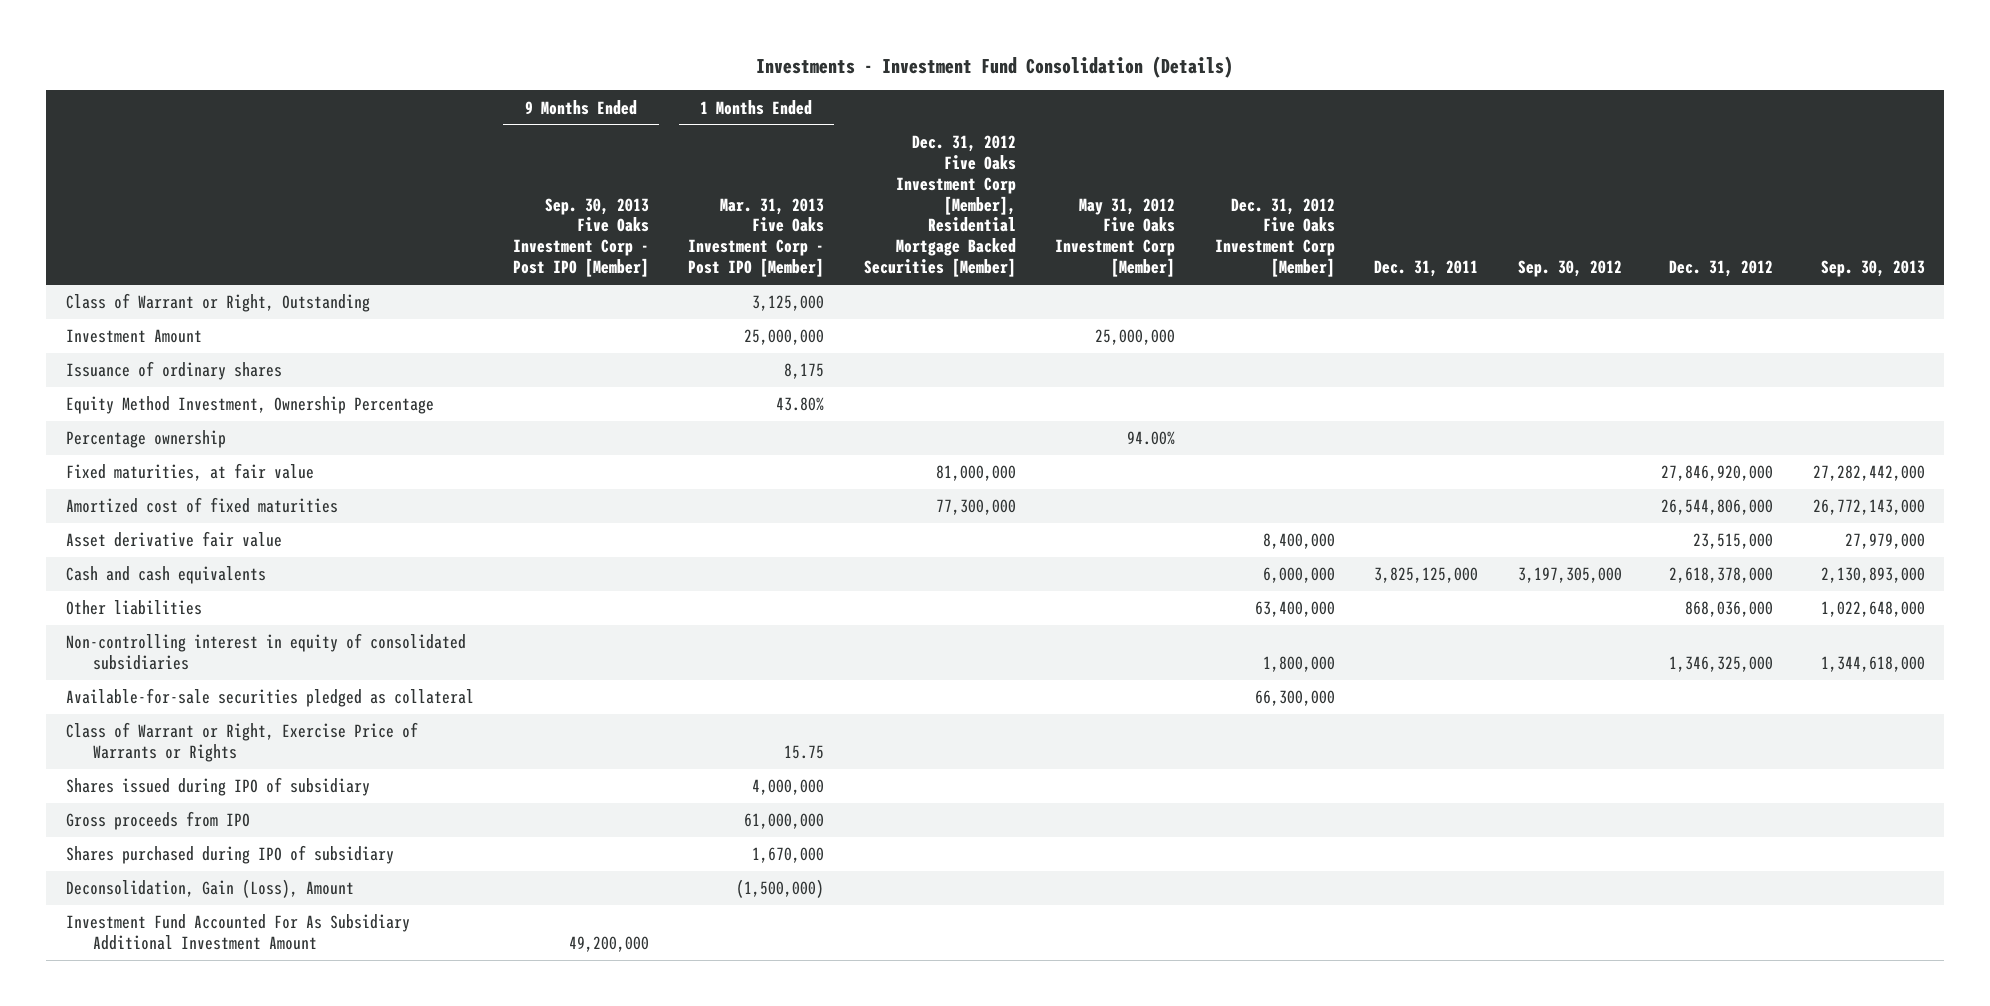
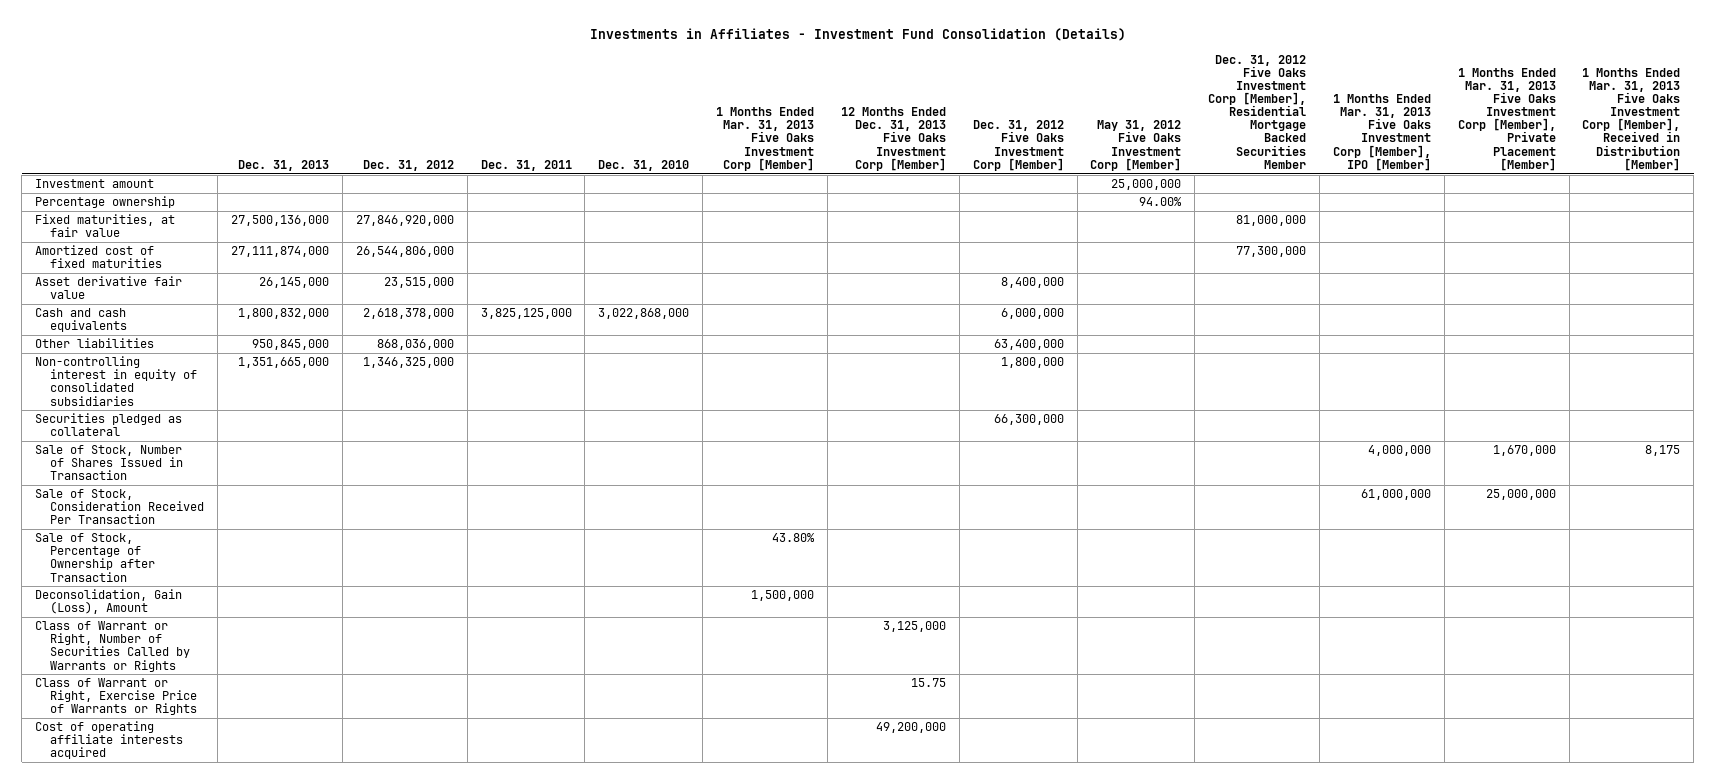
- Investments - Investment Fund Consolidation (Details)
+ Investments in Affiliates - Investment Fund Consolidation (Details)
- | 9 Months Ended Sep. 30, 2013 Five Oaks Investment Corp - Post IPO [Member] | 1 Months Ended Mar. 31, 2013 Five Oaks Investment Corp - Post IPO [Member] | Dec. 31, 2012 Five Oaks Investment Corp [Member], Residential Mortgage Backed Securities [Member] | May 31, 2012 Five Oaks Investment Corp [Member] | Dec. 31, 2012 Five Oaks Investment Corp [Member] | Dec. 31, 2011 | Sep. 30, 2012 | Dec. 31, 2012 | Sep. 30, 2013
+ | Dec. 31, 2013 | Dec. 31, 2012 | Dec. 31, 2011 | Dec. 31, 2010 | 1 Months Ended Mar. 31, 2013 Five Oaks Investment Corp [Member] | 12 Months Ended Dec. 31, 2013 Five Oaks Investment Corp [Member] | Dec. 31, 2012 Five Oaks Investment Corp [Member] | May 31, 2012 Five Oaks Investment Corp [Member] | Dec. 31, 2012 Five Oaks Investment Corp [Member], Residential Mortgage Backed Securities Member | 1 Months Ended Mar. 31, 2013 Five Oaks Investment Corp [Member], IPO [Member] | 1 Months Ended Mar. 31, 2013 Five Oaks Investment Corp [Member], Private Placement [Member] | 1 Months Ended Mar. 31, 2013 Five Oaks Investment Corp [Member], Received in Distribution [Member]
- Class of Warrant or Right, Outstanding | | 3,125,000 | | | | | | |
- Investment Amount | | 25,000,000 | | 25,000,000 | | | | |
- Issuance of ordinary shares | | 8,175 | | | | | | |
- Equity Method Investment, Ownership Percentage | | 43.80% | | | | | | |
+ Investment amount | | | | | | | | 25,000,000 | | | |
- Available-for-sale securities pledged as collateral | | | | | 66,300,000 | | | |
- Shares issued during IPO of subsidiary | | 4,000,000 | | | | | | |
- Gross proceeds from IPO | | 61,000,000 | | | | | | |
- Shares purchased during IPO of subsidiary | | 1,670,000 | | | | | | |
+ Securities pledged as collateral | | | | | | | 66,300,000 | | | | |
+ Sale of Stock, Number of Shares Issued in Transaction | | | | | | | | | | 4,000,000 | 1,670,000 | 8,175
+ Sale of Stock, Consideration Received Per Transaction | | | | | | | | | | 61,000,000 | 25,000,000 |
+ Sale of Stock, Percentage of Ownership after Transaction | | | | | 43.80% | | | | | | |
- Investment Fund Accounted For As Subsidiary Additional Investment Amount | 49,200,000 | | | | | | | |
+ Class of Warrant or Right, Number of Securities Called by Warrants or Rights | | | | | | 3,125,000 | | | | | |
moved down: Class of Warrant or Right, Exercise Price of Warrants or Rights | | | | | | 15.75 | | | | | |
+ Cost of operating affiliate interests acquired | | | | | | 49,200,000 | | | | | |

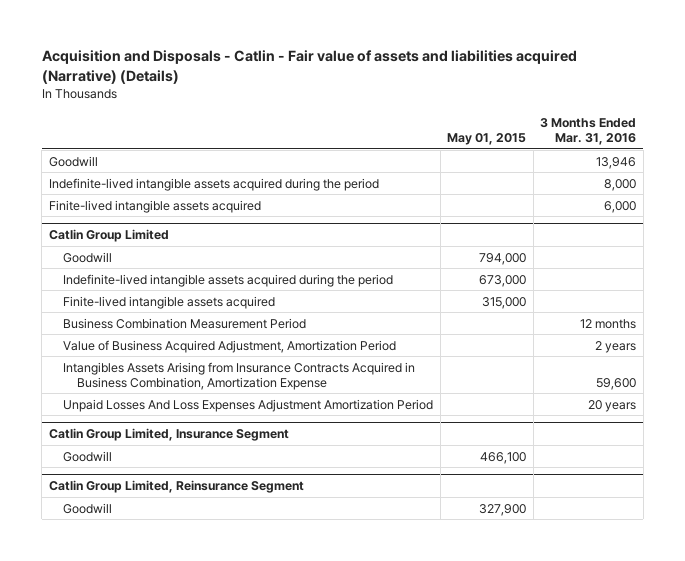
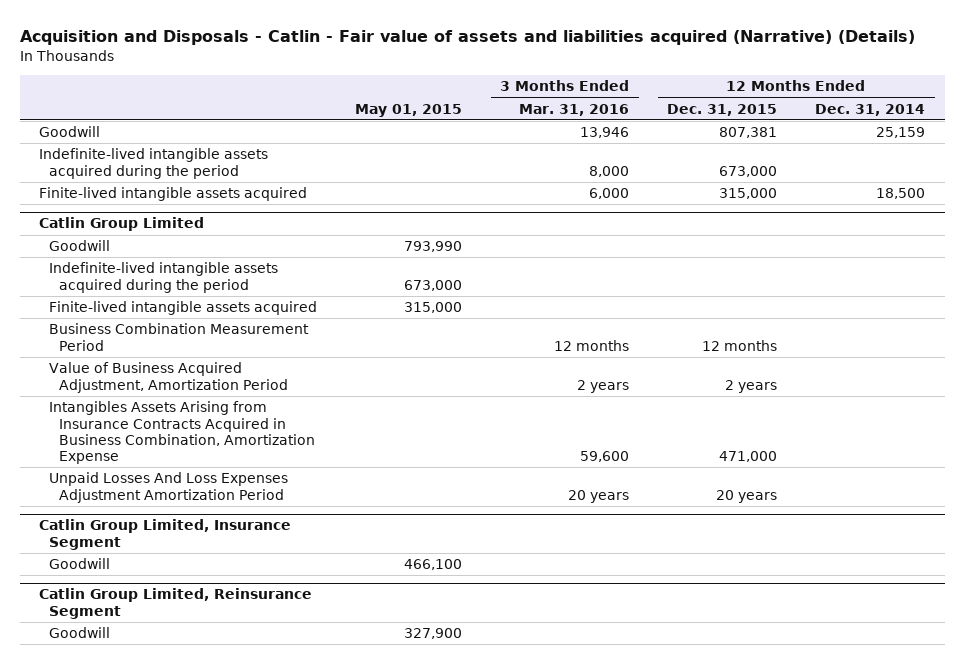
- | May 01, 2015 | 3 Months Ended Mar. 31, 2016
+ | May 01, 2015 | 3 Months Ended Mar. 31, 2016 | 12 Months Ended Dec. 31, 2015 | 12 Months Ended Dec. 31, 2014
@ Catlin Group Limited
- Goodwill | 794,000 |
+ Goodwill | 793,990 | | |

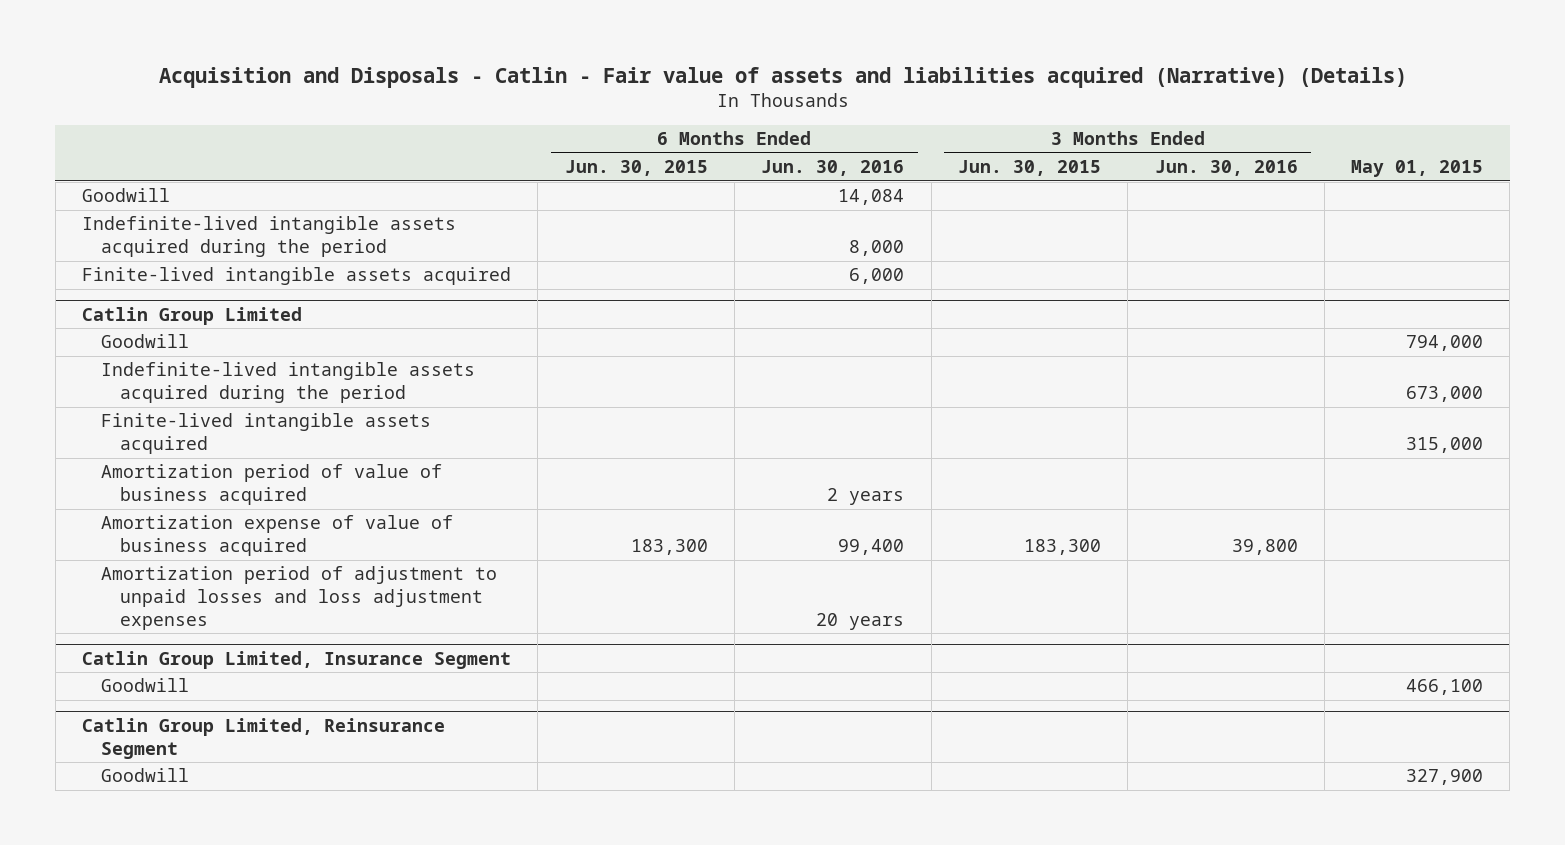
- | May 01, 2015 | 3 Months Ended Mar. 31, 2016 | 12 Months Ended Dec. 31, 2015 | 12 Months Ended Dec. 31, 2014
+ | 6 Months Ended Jun. 30, 2015 | 6 Months Ended Jun. 30, 2016 | 3 Months Ended Jun. 30, 2015 | 3 Months Ended Jun. 30, 2016 | May 01, 2015
@ Catlin Group Limited
- Goodwill | 793,990 | | |
+ Goodwill | | | | | 794,000
- Business Combination Measurement Period | | 12 months | 12 months |
- Value of Business Acquired Adjustment, Amortization Period | | 2 years | 2 years |
- Intangibles Assets Arising from Insurance Contracts Acquired in Business Combination, Amortization Expense | | 59,600 | 471,000 |
- Unpaid Losses And Loss Expenses Adjustment Amortization Period | | 20 years | 20 years |
+ Amortization period of value of business acquired | | 2 years | | |
+ Amortization expense of value of business acquired | 183,300 | 99,400 | 183,300 | 39,800 |
+ Amortization period of adjustment to unpaid losses and loss adjustment expenses | | 20 years | | |

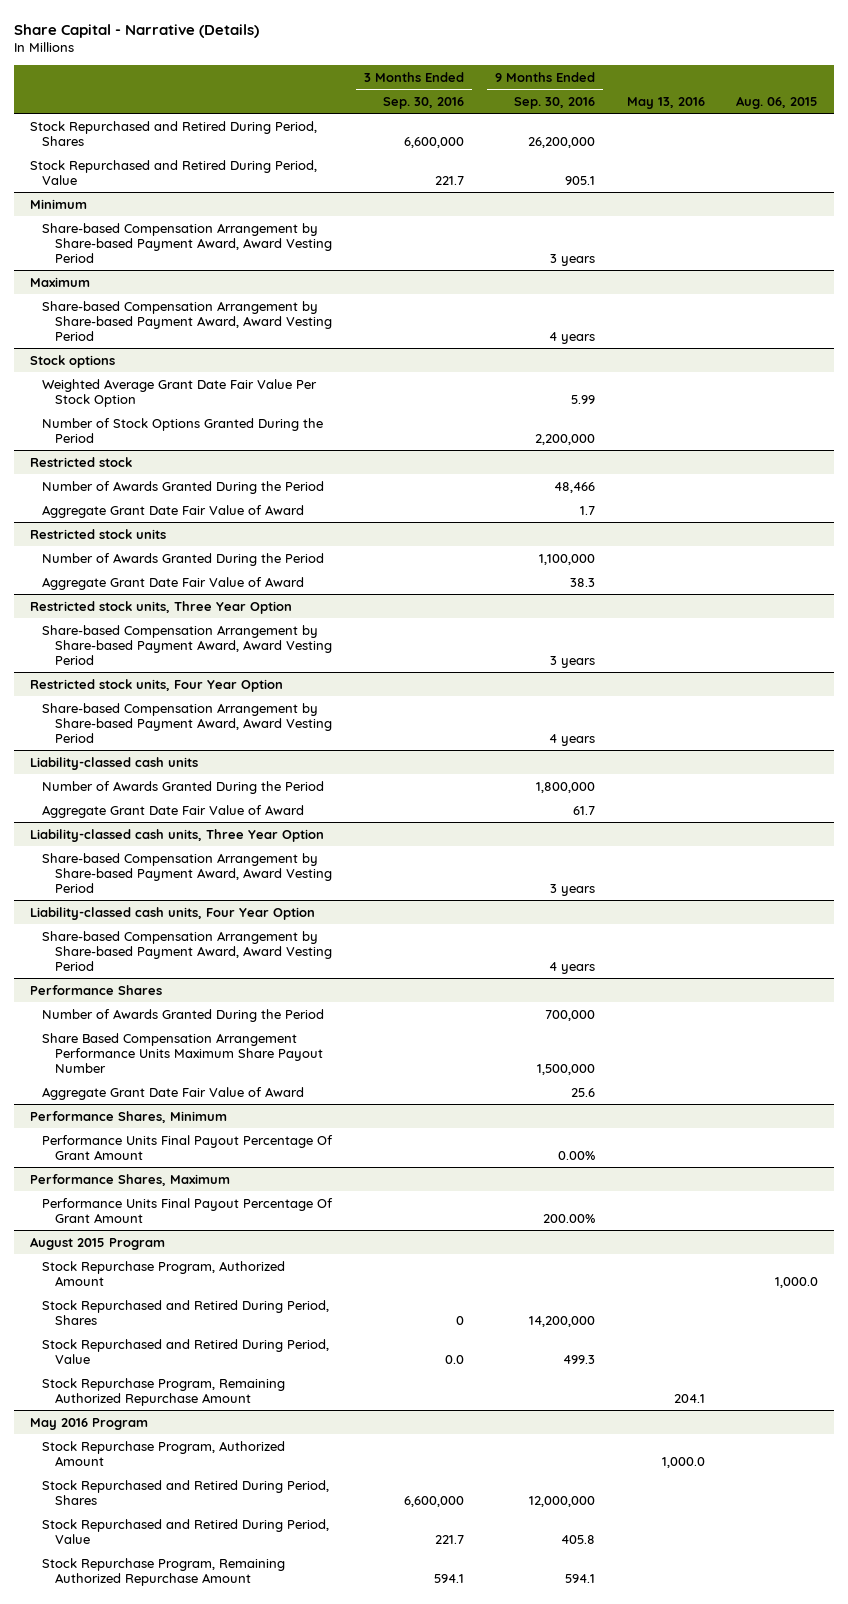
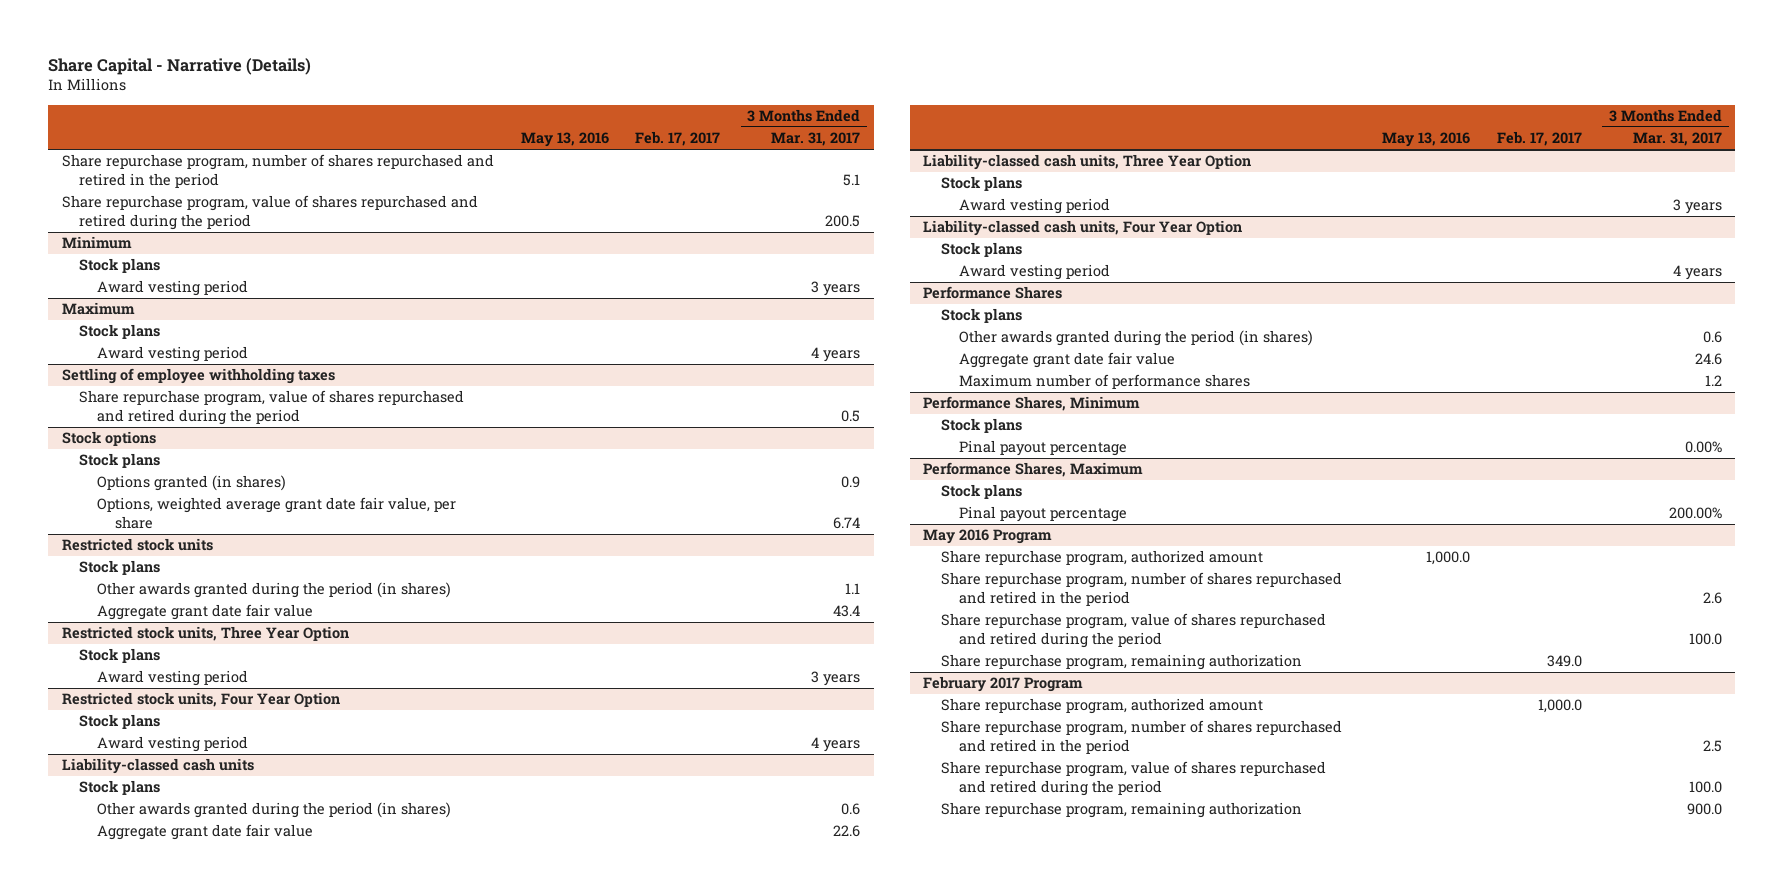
- | 3 Months Ended Sep. 30, 2016 | 9 Months Ended Sep. 30, 2016 | May 13, 2016 | Aug. 06, 2015
+ | May 13, 2016 | Feb. 17, 2017 | 3 Months Ended Mar. 31, 2017
- Stock Repurchased and Retired During Period, Shares | 6,600,000 | 26,200,000 | |
- Stock Repurchased and Retired During Period, Value | 221.7 | 905.1 | |
+ Share repurchase program, number of shares repurchased and retired in the period | | | 5.1
+ Share repurchase program, value of shares repurchased and retired during the period | | | 200.5
@ Minimum
- Share-based Compensation Arrangement by Share-based Payment Award, Award Vesting Period | | 3 years | |
+ Stock plans
+ Award vesting period | | | 3 years
@ Maximum
- Share-based Compensation Arrangement by Share-based Payment Award, Award Vesting Period | | 4 years | |
+ Stock plans
+ Award vesting period | | | 4 years
+ Settling of employee withholding taxes
+ Share repurchase program, value of shares repurchased and retired during the period | | | 0.5
@ Stock options
- Weighted Average Grant Date Fair Value Per Stock Option | | 5.99 | |
- Number of Stock Options Granted During the Period | | 2,200,000 | |
- Restricted stock
- Number of Awards Granted During the Period | | 48,466 | |
- Aggregate Grant Date Fair Value of Award | | 1.7 | |
@ Stock options
+ Stock plans
+ Options granted (in shares) | | | 0.9
+ Options, weighted average grant date fair value, per share | | | 6.74
@ Restricted stock units
- Number of Awards Granted During the Period | | 1,100,000 | |
- Aggregate Grant Date Fair Value of Award | | 38.3 | |
+ Stock plans
+ Other awards granted during the period (in shares) | | | 1.1
+ Aggregate grant date fair value | | | 43.4
@ Restricted stock units, Three Year Option
- Share-based Compensation Arrangement by Share-based Payment Award, Award Vesting Period | | 3 years | |
+ Stock plans
+ Award vesting period | | | 3 years
@ Restricted stock units, Four Year Option
- Share-based Compensation Arrangement by Share-based Payment Award, Award Vesting Period | | 4 years | |
+ Stock plans
+ Award vesting period | | | 4 years
@ Liability-classed cash units
- Number of Awards Granted During the Period | | 1,800,000 | |
- Aggregate Grant Date Fair Value of Award | | 61.7 | |
+ Stock plans
+ Other awards granted during the period (in shares) | | | 0.6
+ Aggregate grant date fair value | | | 22.6
@ Liability-classed cash units, Three Year Option
- Share-based Compensation Arrangement by Share-based Payment Award, Award Vesting Period | | 3 years | |
+ Stock plans
+ Award vesting period | | | 3 years
@ Liability-classed cash units, Four Year Option
- Share-based Compensation Arrangement by Share-based Payment Award, Award Vesting Period | | 4 years | |
+ Stock plans
+ Award vesting period | | | 4 years
@ Performance Shares
- Number of Awards Granted During the Period | | 700,000 | |
- Share Based Compensation Arrangement Performance Units Maximum Share Payout Number | | 1,500,000 | |
- Aggregate Grant Date Fair Value of Award | | 25.6 | |
+ Stock plans
+ Other awards granted during the period (in shares) | | | 0.6
+ Aggregate grant date fair value | | | 24.6
+ Maximum number of performance shares | | | 1.2
@ Performance Shares, Minimum
- Performance Units Final Payout Percentage Of Grant Amount | | 0.00% | |
+ Stock plans
+ Pinal payout percentage | | | 0.00%
@ Performance Shares, Maximum
- Performance Units Final Payout Percentage Of Grant Amount | | 200.00% | |
- August 2015 Program
- Stock Repurchase Program, Authorized Amount | | | | 1,000.0
- Stock Repurchased and Retired During Period, Shares | 0 | 14,200,000 | |
- Stock Repurchased and Retired During Period, Value | 0.0 | 499.3 | |
- Stock Repurchase Program, Remaining Authorized Repurchase Amount | | | 204.1 |
@ Performance Shares, Maximum
+ Stock plans
+ Pinal payout percentage | | | 200.00%
@ May 2016 Program
- Stock Repurchase Program, Authorized Amount | | | 1,000.0 |
- Stock Repurchased and Retired During Period, Shares | 6,600,000 | 12,000,000 | |
- Stock Repurchased and Retired During Period, Value | 221.7 | 405.8 | |
- Stock Repurchase Program, Remaining Authorized Repurchase Amount | 594.1 | 594.1 | |
+ Share repurchase program, authorized amount | 1,000.0 | |
+ Share repurchase program, number of shares repurchased and retired in the period | | | 2.6
+ Share repurchase program, value of shares repurchased and retired during the period | | | 100.0
+ Share repurchase program, remaining authorization | | 349.0 |
+ February 2017 Program
+ Share repurchase program, authorized amount | | 1,000.0 |
+ Share repurchase program, number of shares repurchased and retired in the period | | | 2.5
+ Share repurchase program, value of shares repurchased and retired during the period | | | 100.0
+ Share repurchase program, remaining authorization | | | 900.0

